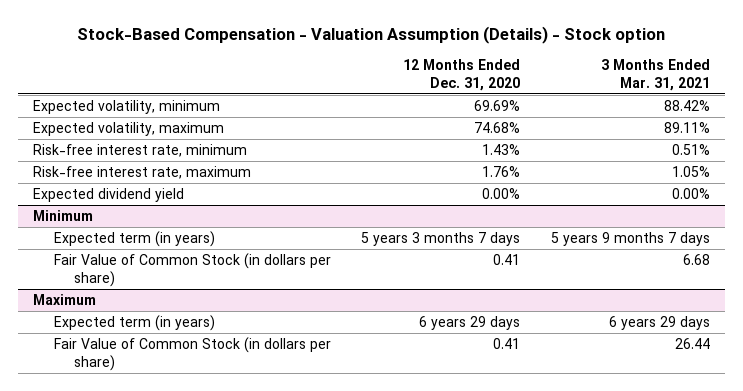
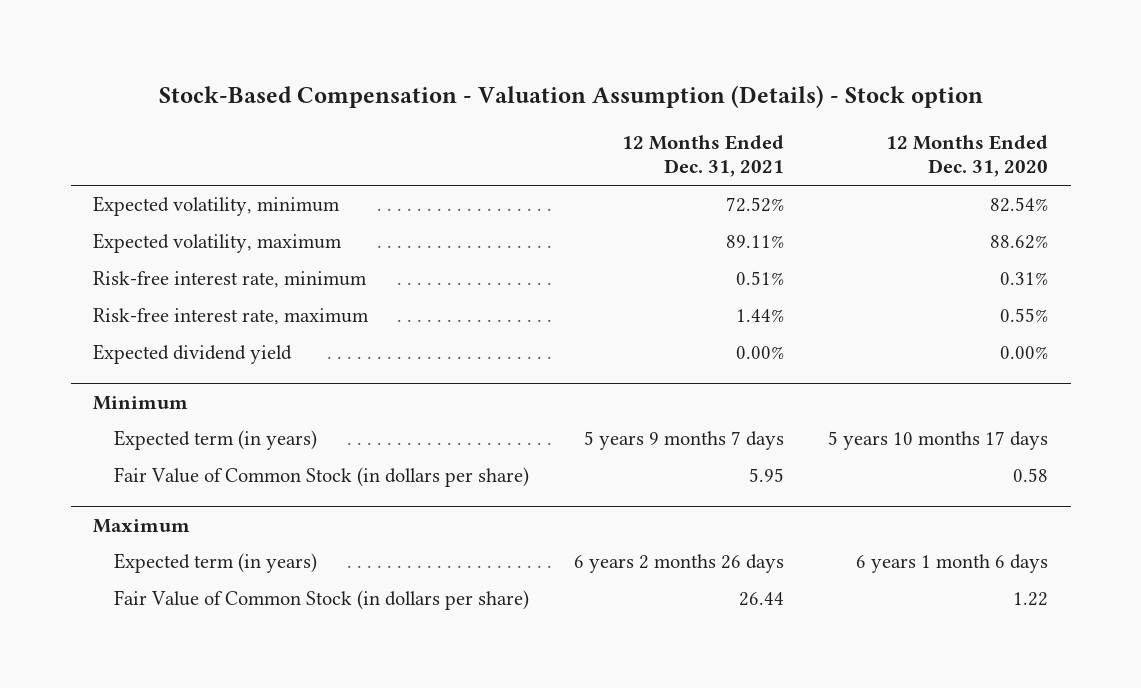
- | 12 Months Ended Dec. 31, 2020 | 3 Months Ended Mar. 31, 2021
+ | 12 Months Ended Dec. 31, 2021 | 12 Months Ended Dec. 31, 2020
- Expected volatility, minimum | 69.69% | 88.42%
- Expected volatility, maximum | 74.68% | 89.11%
- Risk-free interest rate, minimum | 1.43% | 0.51%
- Risk-free interest rate, maximum | 1.76% | 1.05%
+ Expected volatility, minimum | 72.52% | 82.54%
+ Expected volatility, maximum | 89.11% | 88.62%
+ Risk-free interest rate, minimum | 0.51% | 0.31%
+ Risk-free interest rate, maximum | 1.44% | 0.55%
@ Minimum
- Expected term (in years) | 5 years 3 months 7 days | 5 years 9 months 7 days
- Fair Value of Common Stock (in dollars per share) | 0.41 | 6.68
+ Expected term (in years) | 5 years 9 months 7 days | 5 years 10 months 17 days
+ Fair Value of Common Stock (in dollars per share) | 5.95 | 0.58
@ Maximum
- Expected term (in years) | 6 years 29 days | 6 years 29 days
- Fair Value of Common Stock (in dollars per share) | 0.41 | 26.44
+ Expected term (in years) | 6 years 2 months 26 days | 6 years 1 month 6 days
+ Fair Value of Common Stock (in dollars per share) | 26.44 | 1.22

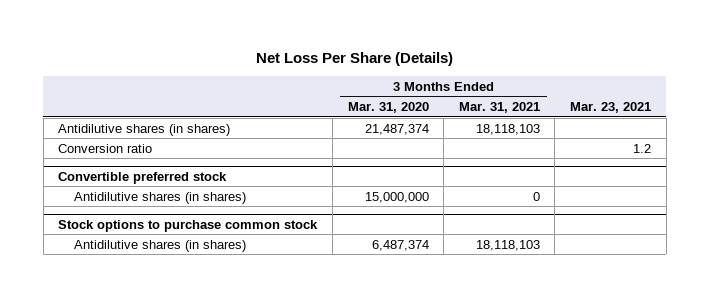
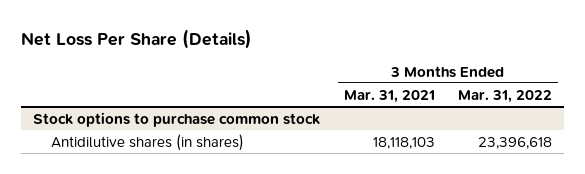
- | 3 Months Ended Mar. 31, 2020 | 3 Months Ended Mar. 31, 2021 | Mar. 23, 2021
+ | 3 Months Ended Mar. 31, 2021 | 3 Months Ended Mar. 31, 2022
- Antidilutive shares (in shares) | 21,487,374 | 18,118,103 |
- Conversion ratio | | | 1.2
- Convertible preferred stock
- Antidilutive shares (in shares) | 15,000,000 | 0 |

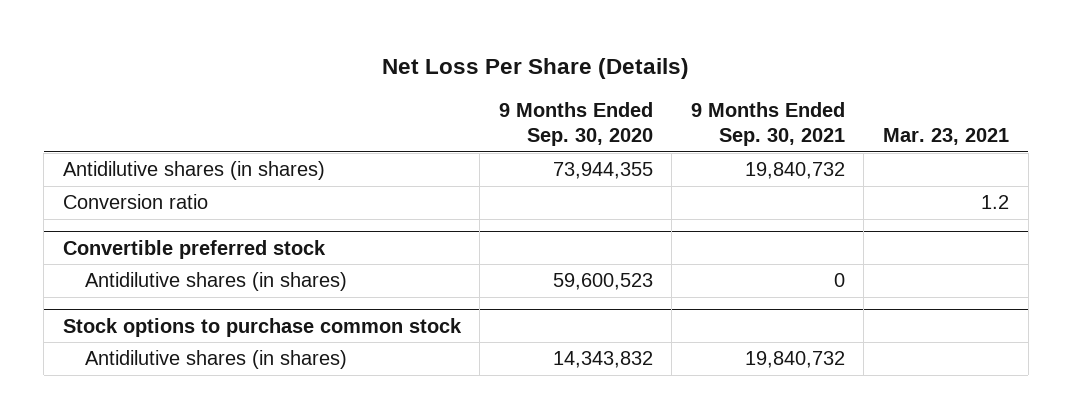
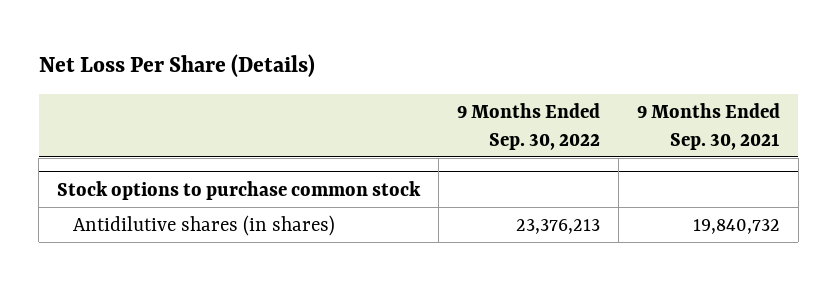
- | 9 Months Ended Sep. 30, 2020 | 9 Months Ended Sep. 30, 2021 | Mar. 23, 2021
+ | 9 Months Ended Sep. 30, 2022 | 9 Months Ended Sep. 30, 2021
- Antidilutive shares (in shares) | 73,944,355 | 19,840,732 |
- Conversion ratio | | | 1.2
- Convertible preferred stock
- Antidilutive shares (in shares) | 59,600,523 | 0 |

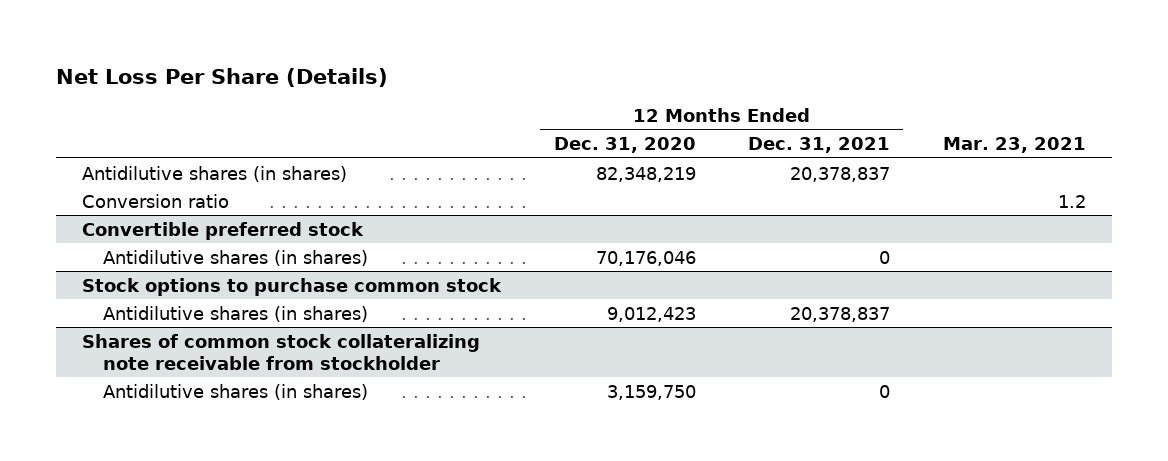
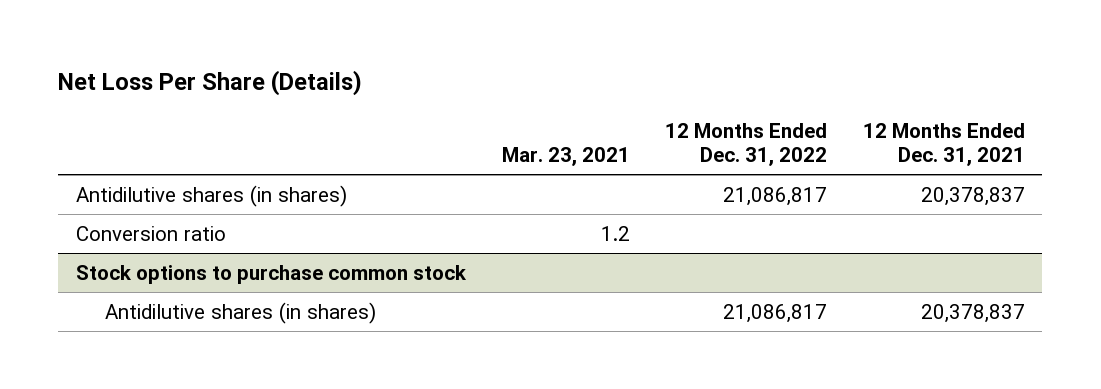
- | 12 Months Ended Dec. 31, 2020 | 12 Months Ended Dec. 31, 2021 | Mar. 23, 2021
+ | Mar. 23, 2021 | 12 Months Ended Dec. 31, 2022 | 12 Months Ended Dec. 31, 2021
- Convertible preferred stock
- Antidilutive shares (in shares) | 70,176,046 | 0 |
- Shares of common stock collateralizing note receivable from stockholder
- Antidilutive shares (in shares) | 3,159,750 | 0 |

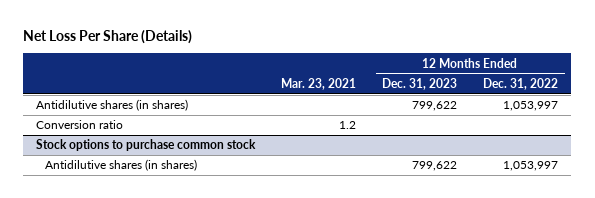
- | Mar. 23, 2021 | 12 Months Ended Dec. 31, 2022 | 12 Months Ended Dec. 31, 2021
+ | Mar. 23, 2021 | 12 Months Ended Dec. 31, 2023 | 12 Months Ended Dec. 31, 2022
- Antidilutive shares (in shares) | | 21,086,817 | 20,378,837
+ Antidilutive shares (in shares) | | 799,622 | 1,053,997
@ Stock options to purchase common stock
- Antidilutive shares (in shares) | | 21,086,817 | 20,378,837
+ Antidilutive shares (in shares) | | 799,622 | 1,053,997

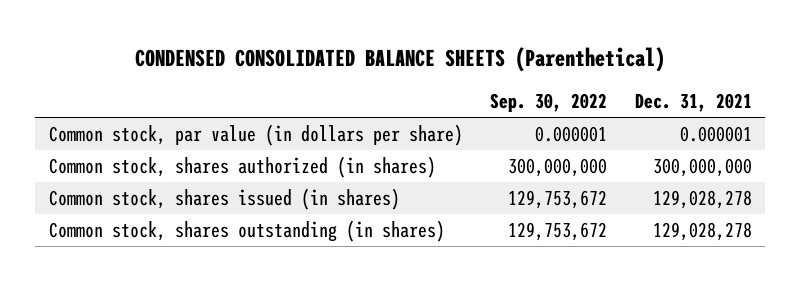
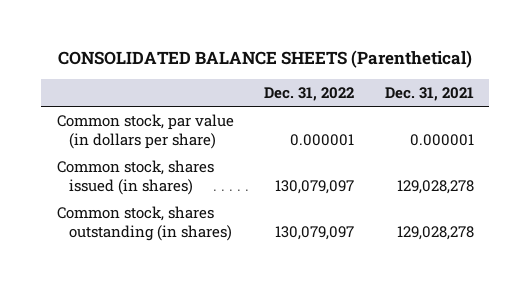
- CONDENSED CONSOLIDATED BALANCE SHEETS (Parenthetical)
+ CONSOLIDATED BALANCE SHEETS (Parenthetical)
- | Sep. 30, 2022 | Dec. 31, 2021
+ | Dec. 31, 2022 | Dec. 31, 2021
- Common stock, shares authorized (in shares) | 300,000,000 | 300,000,000

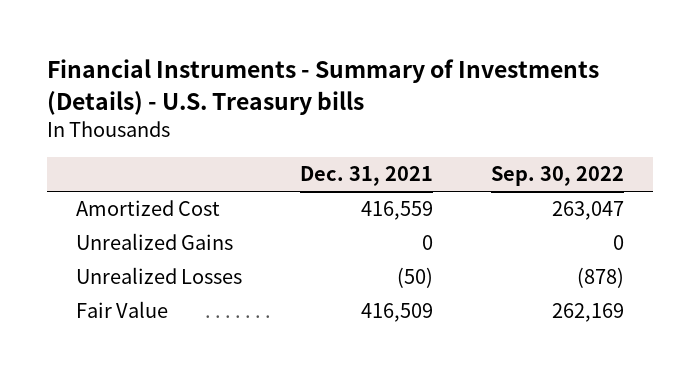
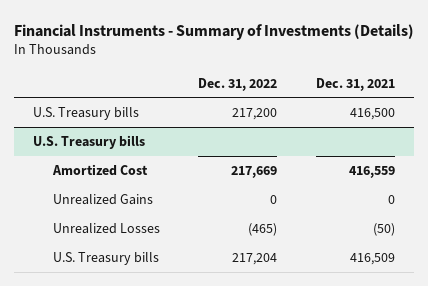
- Financial Instruments - Summary of Investments (Details) - U.S. Treasury bills
+ Financial Instruments - Summary of Investments (Details)
- | Dec. 31, 2021 | Sep. 30, 2022
+ | Dec. 31, 2022 | Dec. 31, 2021
+ U.S. Treasury bills | 217,200 | 416,500
+ U.S. Treasury bills
- Fair Value | 416,509 | 262,169
+ U.S. Treasury bills | 217,204 | 416,509

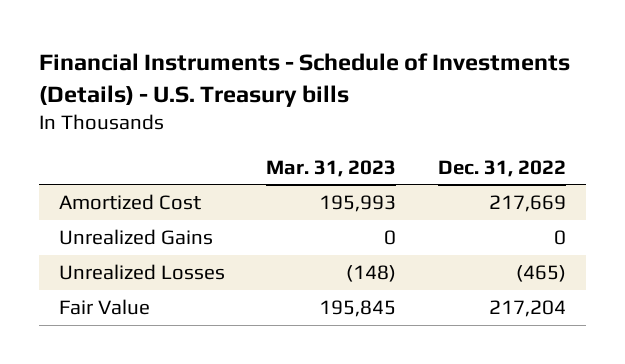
- Financial Instruments - Summary of Investments (Details)
+ Financial Instruments - Schedule of Investments (Details) - U.S. Treasury bills
- | Dec. 31, 2022 | Dec. 31, 2021
+ | Mar. 31, 2023 | Dec. 31, 2022
- U.S. Treasury bills | 217,200 | 416,500
- U.S. Treasury bills
- U.S. Treasury bills | 217,204 | 416,509
+ Fair Value | 195,845 | 217,204

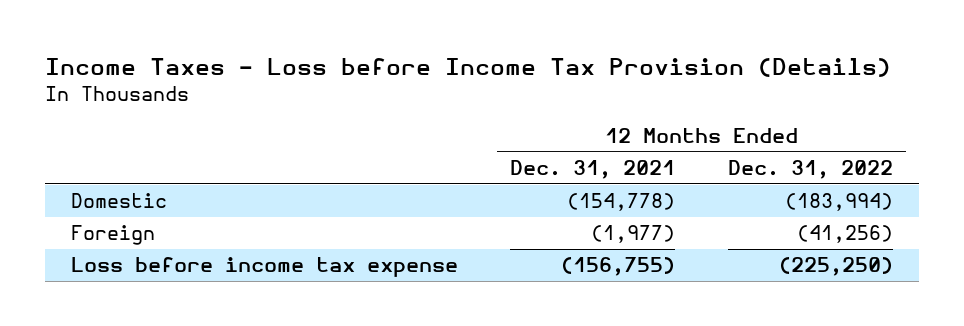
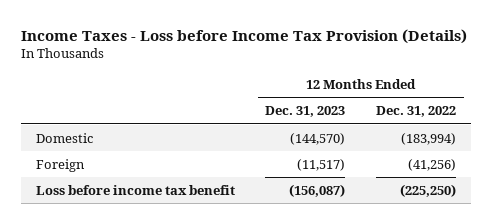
- | 12 Months Ended Dec. 31, 2021 | 12 Months Ended Dec. 31, 2022
+ | 12 Months Ended Dec. 31, 2023 | 12 Months Ended Dec. 31, 2022
- Loss before income tax expense | (156,755) | (225,250)
+ Loss before income tax benefit | (156,087) | (225,250)

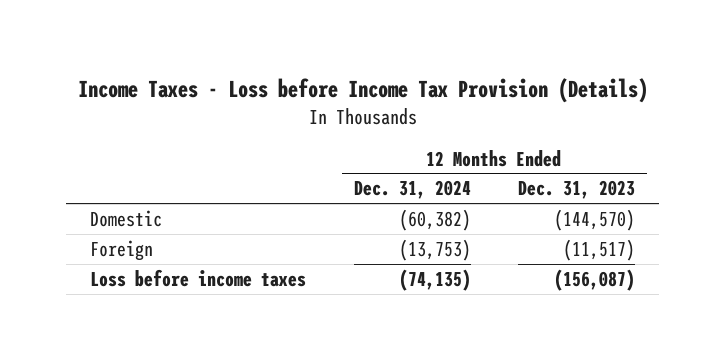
- | 12 Months Ended Dec. 31, 2023 | 12 Months Ended Dec. 31, 2022
+ | 12 Months Ended Dec. 31, 2024 | 12 Months Ended Dec. 31, 2023
- Loss before income tax benefit | (156,087) | (225,250)
+ Loss before income taxes | (74,135) | (156,087)

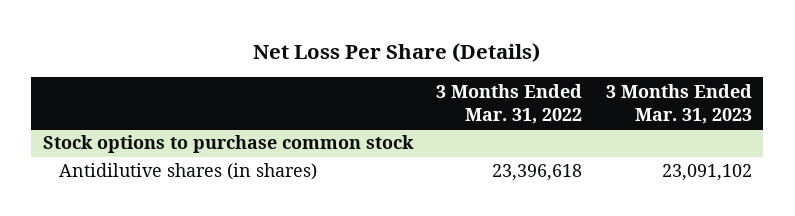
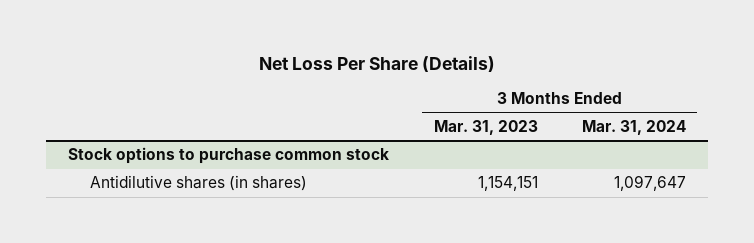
- | 3 Months Ended Mar. 31, 2022 | 3 Months Ended Mar. 31, 2023
+ | 3 Months Ended Mar. 31, 2023 | 3 Months Ended Mar. 31, 2024
@ Stock options to purchase common stock
- Antidilutive shares (in shares) | 23,396,618 | 23,091,102
+ Antidilutive shares (in shares) | 1,154,151 | 1,097,647

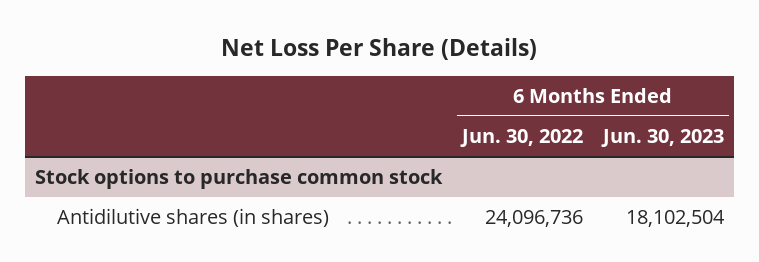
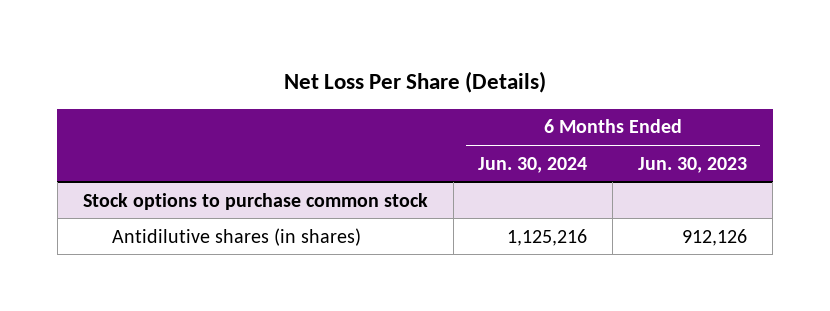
- | 6 Months Ended Jun. 30, 2022 | 6 Months Ended Jun. 30, 2023
+ | 6 Months Ended Jun. 30, 2024 | 6 Months Ended Jun. 30, 2023
@ Stock options to purchase common stock
- Antidilutive shares (in shares) | 24,096,736 | 18,102,504
+ Antidilutive shares (in shares) | 1,125,216 | 912,126

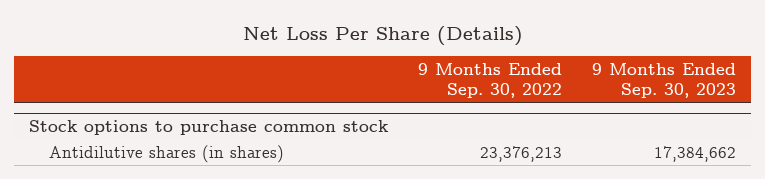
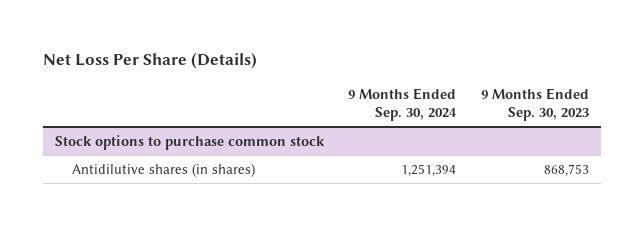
- | 9 Months Ended Sep. 30, 2022 | 9 Months Ended Sep. 30, 2023
+ | 9 Months Ended Sep. 30, 2024 | 9 Months Ended Sep. 30, 2023
@ Stock options to purchase common stock
- Antidilutive shares (in shares) | 23,376,213 | 17,384,662
+ Antidilutive shares (in shares) | 1,251,394 | 868,753

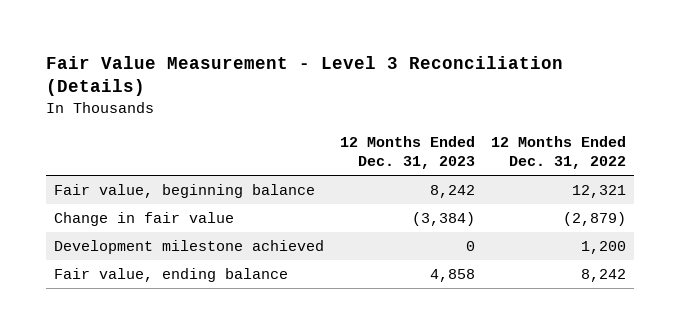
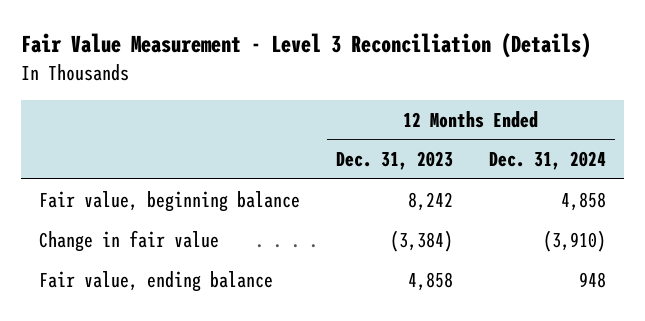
- | 12 Months Ended Dec. 31, 2023 | 12 Months Ended Dec. 31, 2022
+ | 12 Months Ended Dec. 31, 2023 | 12 Months Ended Dec. 31, 2024
- Development milestone achieved | 0 | 1,200

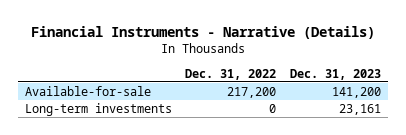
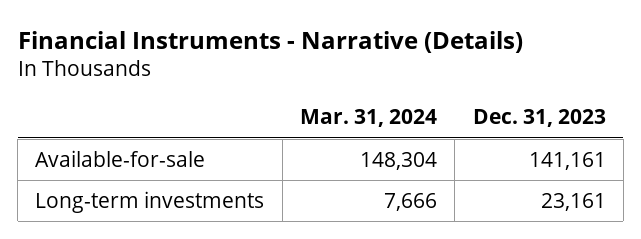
- | Dec. 31, 2022 | Dec. 31, 2023
+ | Mar. 31, 2024 | Dec. 31, 2023
- Available-for-sale | 217,200 | 141,200
+ Available-for-sale | 148,304 | 141,161

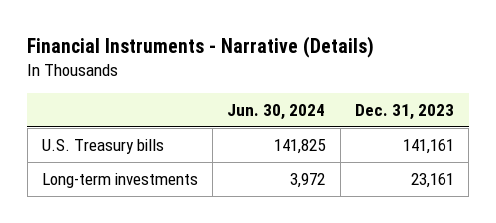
- | Mar. 31, 2024 | Dec. 31, 2023
+ | Jun. 30, 2024 | Dec. 31, 2023
- Available-for-sale | 148,304 | 141,161
+ U.S. Treasury bills | 141,825 | 141,161

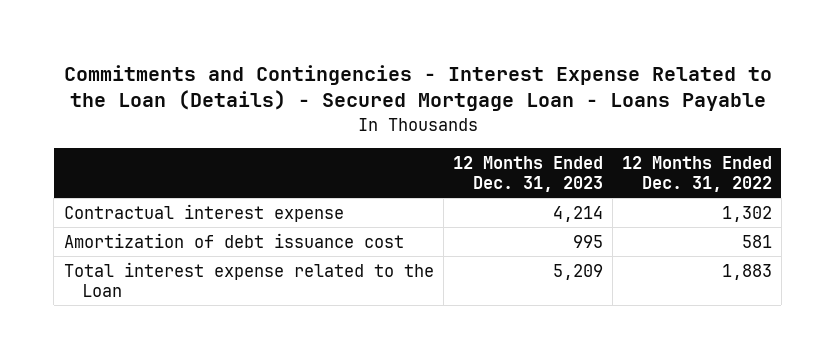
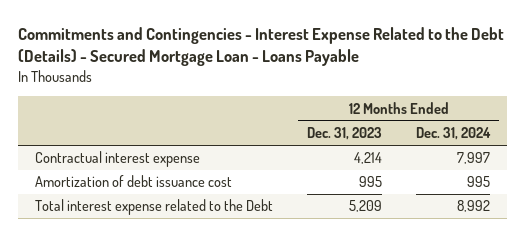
- Commitments and Contingencies - Interest Expense Related to the Loan (Details) - Secured Mortgage Loan - Loans Payable
+ Commitments and Contingencies - Interest Expense Related to the Debt (Details) - Secured Mortgage Loan - Loans Payable
- | 12 Months Ended Dec. 31, 2023 | 12 Months Ended Dec. 31, 2022
+ | 12 Months Ended Dec. 31, 2023 | 12 Months Ended Dec. 31, 2024
- Total interest expense related to the Loan | 5,209 | 1,883
+ Total interest expense related to the Debt | 5,209 | 8,992

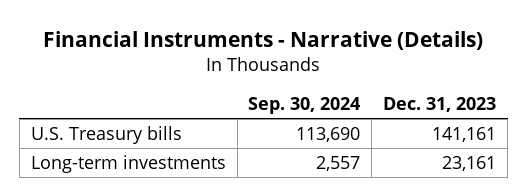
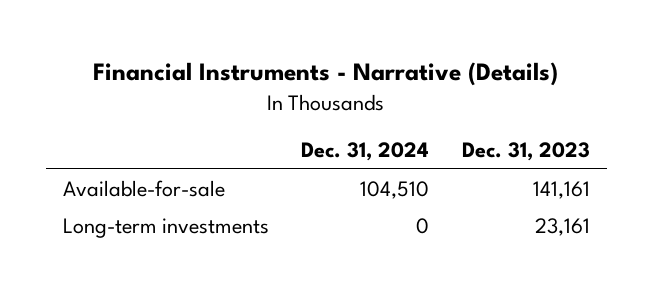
- | Sep. 30, 2024 | Dec. 31, 2023
+ | Dec. 31, 2024 | Dec. 31, 2023
- U.S. Treasury bills | 113,690 | 141,161
+ Available-for-sale | 104,510 | 141,161

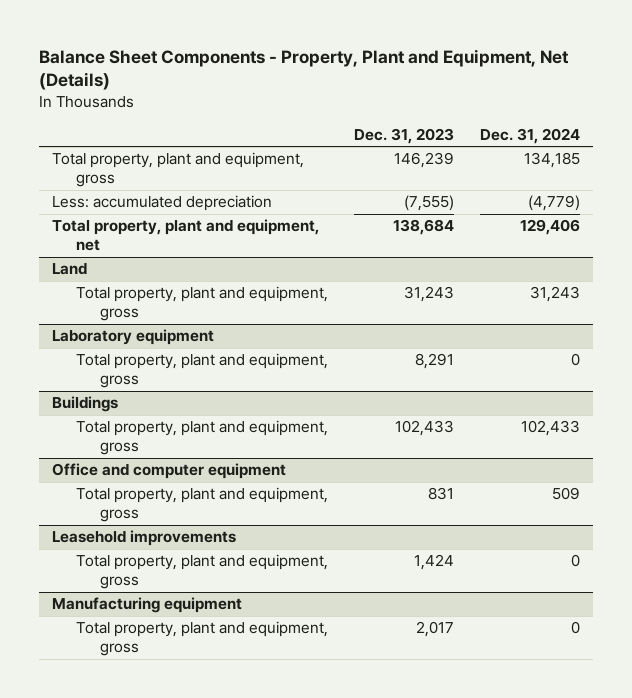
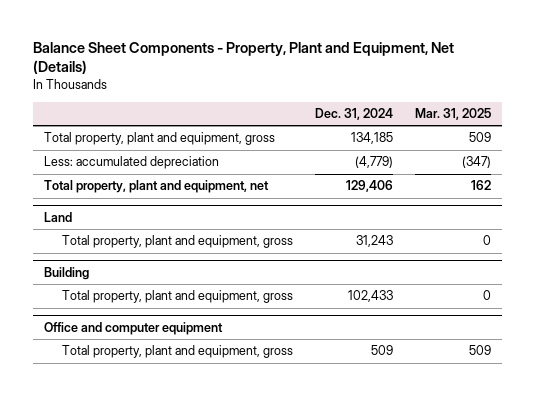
- | Dec. 31, 2023 | Dec. 31, 2024
+ | Dec. 31, 2024 | Mar. 31, 2025
- Laboratory equipment
- Total property, plant and equipment, gross | 8,291 | 0
- Buildings
+ Building
- Leasehold improvements
- Total property, plant and equipment, gross | 1,424 | 0
- Manufacturing equipment
- Total property, plant and equipment, gross | 2,017 | 0

